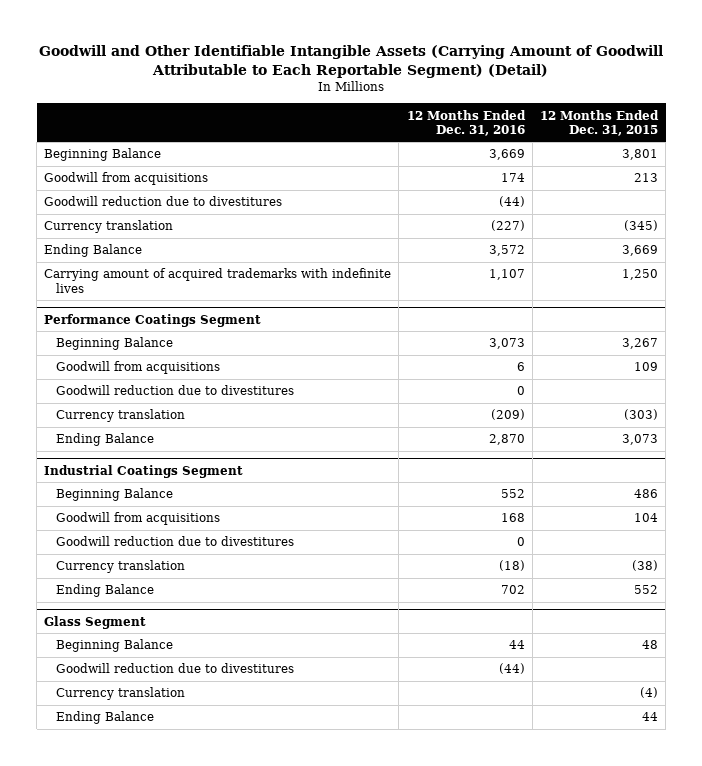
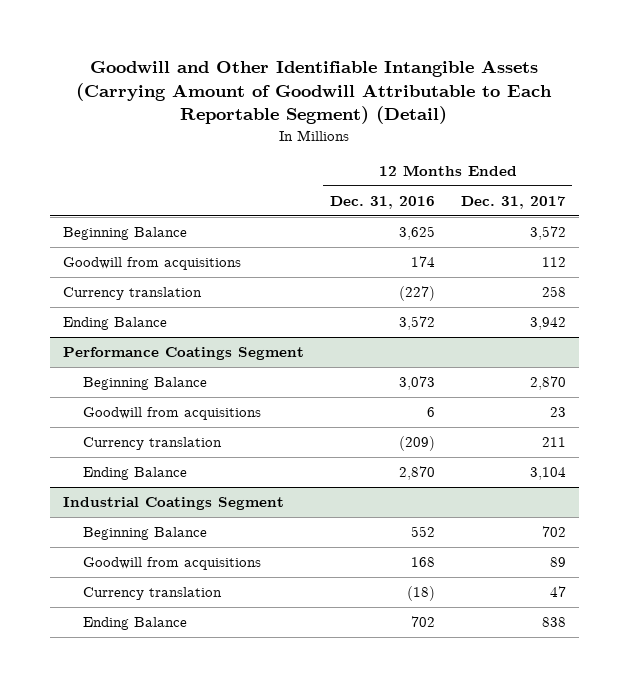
- | 12 Months Ended Dec. 31, 2016 | 12 Months Ended Dec. 31, 2015
+ | 12 Months Ended Dec. 31, 2016 | 12 Months Ended Dec. 31, 2017
- Beginning Balance | 3,669 | 3,801
+ Beginning Balance | 3,625 | 3,572
- Goodwill reduction due to divestitures | (44) |
- Carrying amount of acquired trademarks with indefinite lives | 1,107 | 1,250
@ Performance Coatings Segment
- Goodwill reduction due to divestitures | 0 |
@ Industrial Coatings Segment
- Goodwill reduction due to divestitures | 0 |
- Glass Segment
- Beginning Balance | 44 | 48
- Goodwill reduction due to divestitures | (44) |
- Currency translation | | (4)
- Ending Balance | | 44

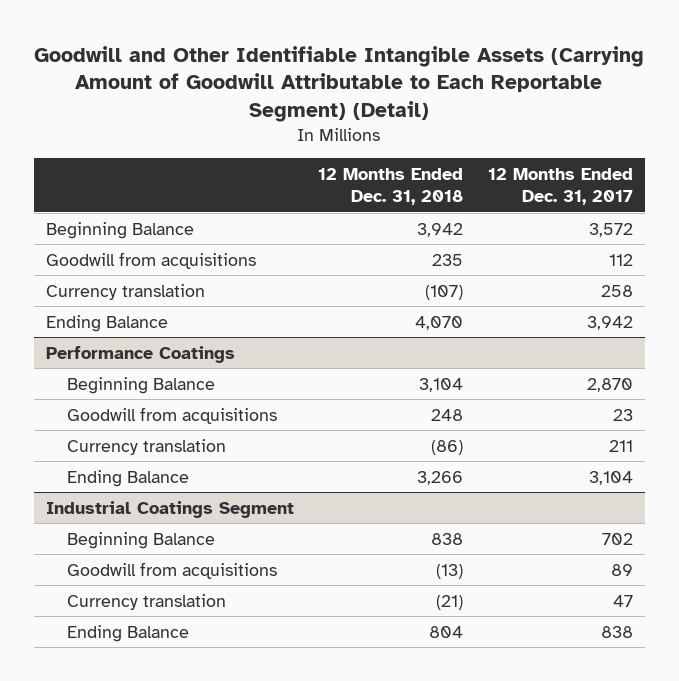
- | 12 Months Ended Dec. 31, 2016 | 12 Months Ended Dec. 31, 2017
+ | 12 Months Ended Dec. 31, 2018 | 12 Months Ended Dec. 31, 2017
- Performance Coatings Segment
+ Performance Coatings

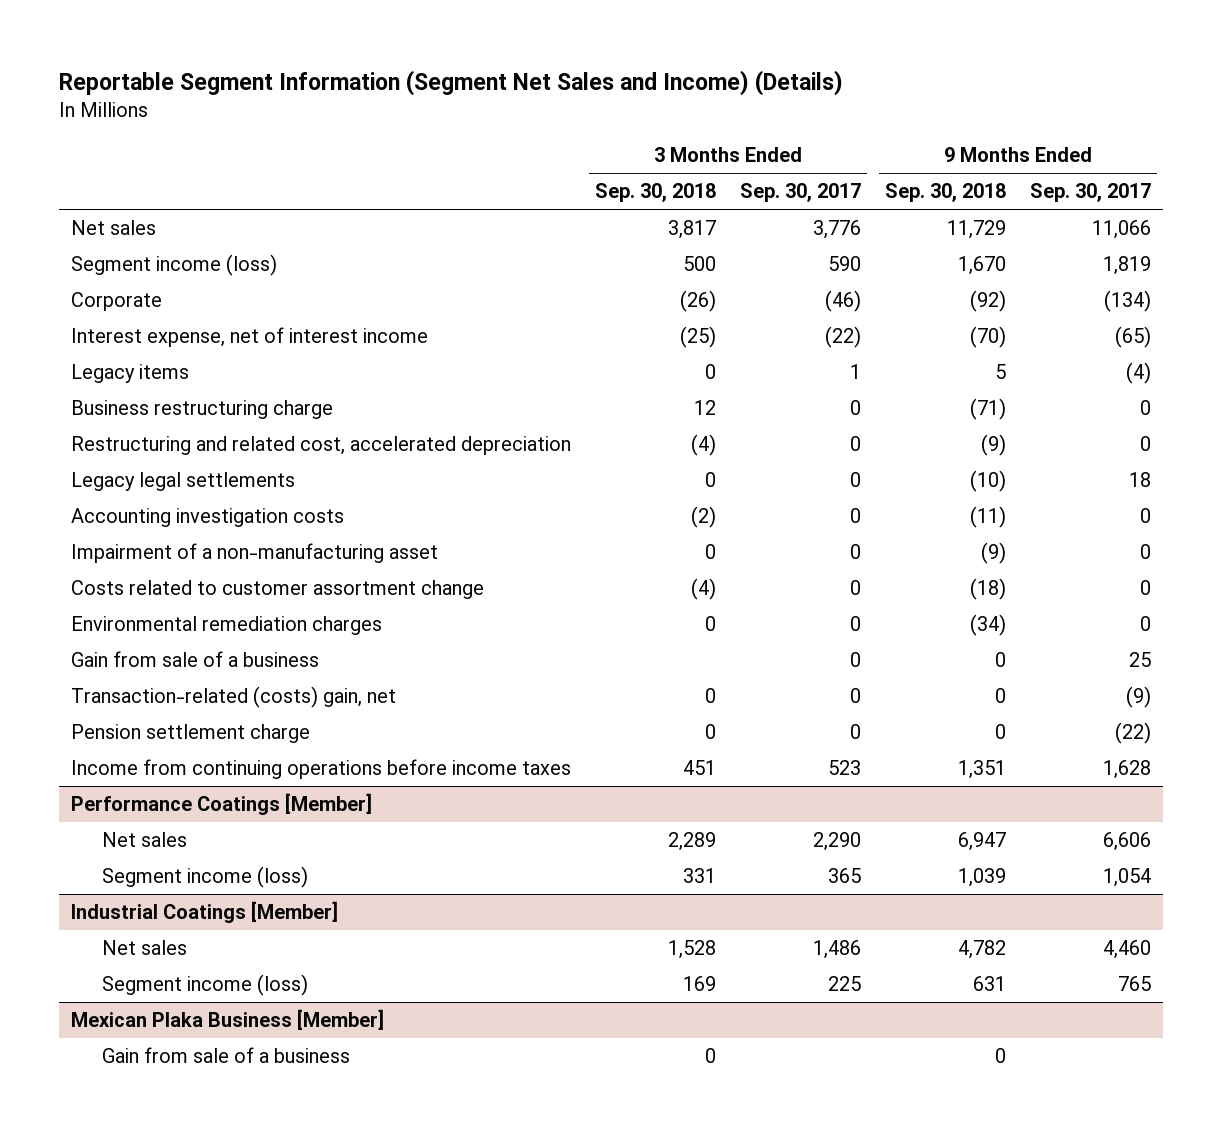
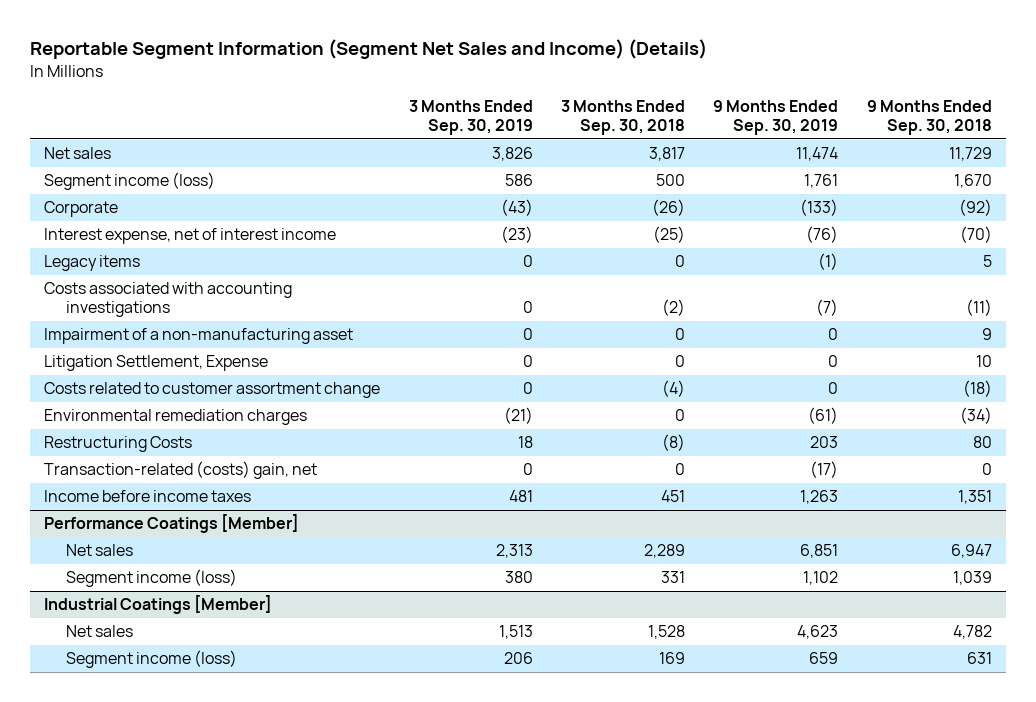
- | 3 Months Ended Sep. 30, 2018 | 3 Months Ended Sep. 30, 2017 | 9 Months Ended Sep. 30, 2018 | 9 Months Ended Sep. 30, 2017
+ | 3 Months Ended Sep. 30, 2019 | 3 Months Ended Sep. 30, 2018 | 9 Months Ended Sep. 30, 2019 | 9 Months Ended Sep. 30, 2018
- Business restructuring charge | 12 | 0 | (71) | 0
- Restructuring and related cost, accelerated depreciation | (4) | 0 | (9) | 0
- Legacy legal settlements | 0 | 0 | (10) | 18
- Accounting investigation costs | (2) | 0 | (11) | 0
- Impairment of a non-manufacturing asset | 0 | 0 | (9) | 0
+ Costs associated with accounting investigations | 0 | (2) | (7) | (11)
+ Impairment of a non-manufacturing asset | 0 | 0 | 0 | 9
+ Litigation Settlement, Expense | 0 | 0 | 0 | 10
- Gain from sale of a business | | 0 | 0 | 25
+ Restructuring Costs | 18 | (8) | 203 | 80
- Pension settlement charge | 0 | 0 | 0 | (22)
- Income from continuing operations before income taxes | 451 | 523 | 1,351 | 1,628
+ Income before income taxes | 481 | 451 | 1,263 | 1,351
- Mexican Plaka Business [Member]
- Gain from sale of a business | 0 | | 0 |

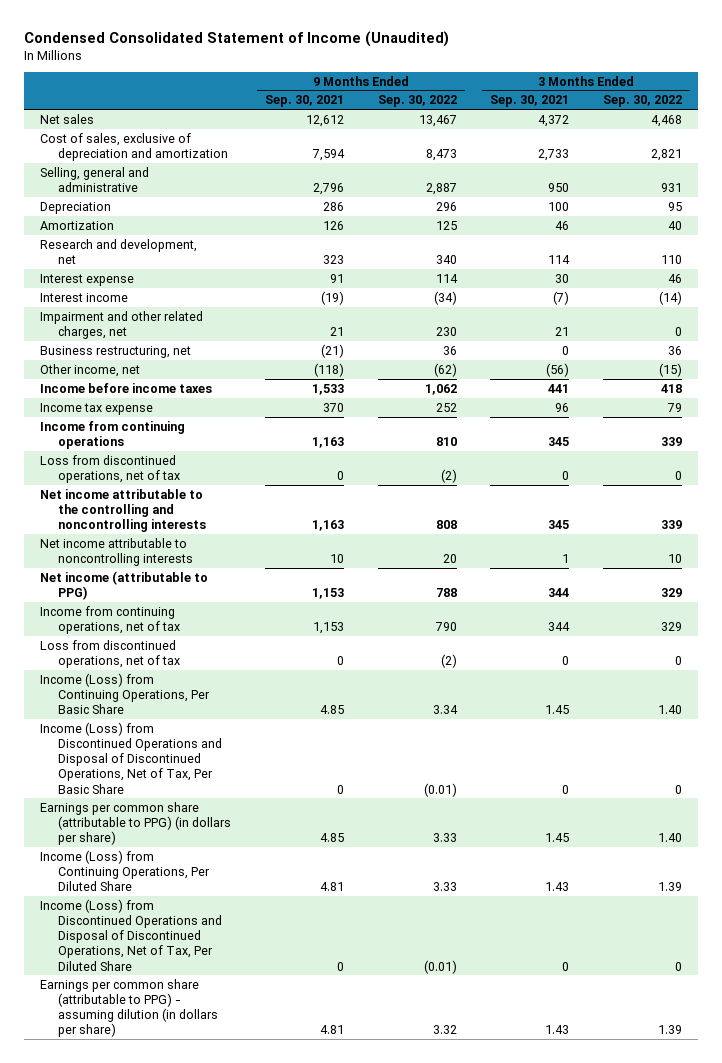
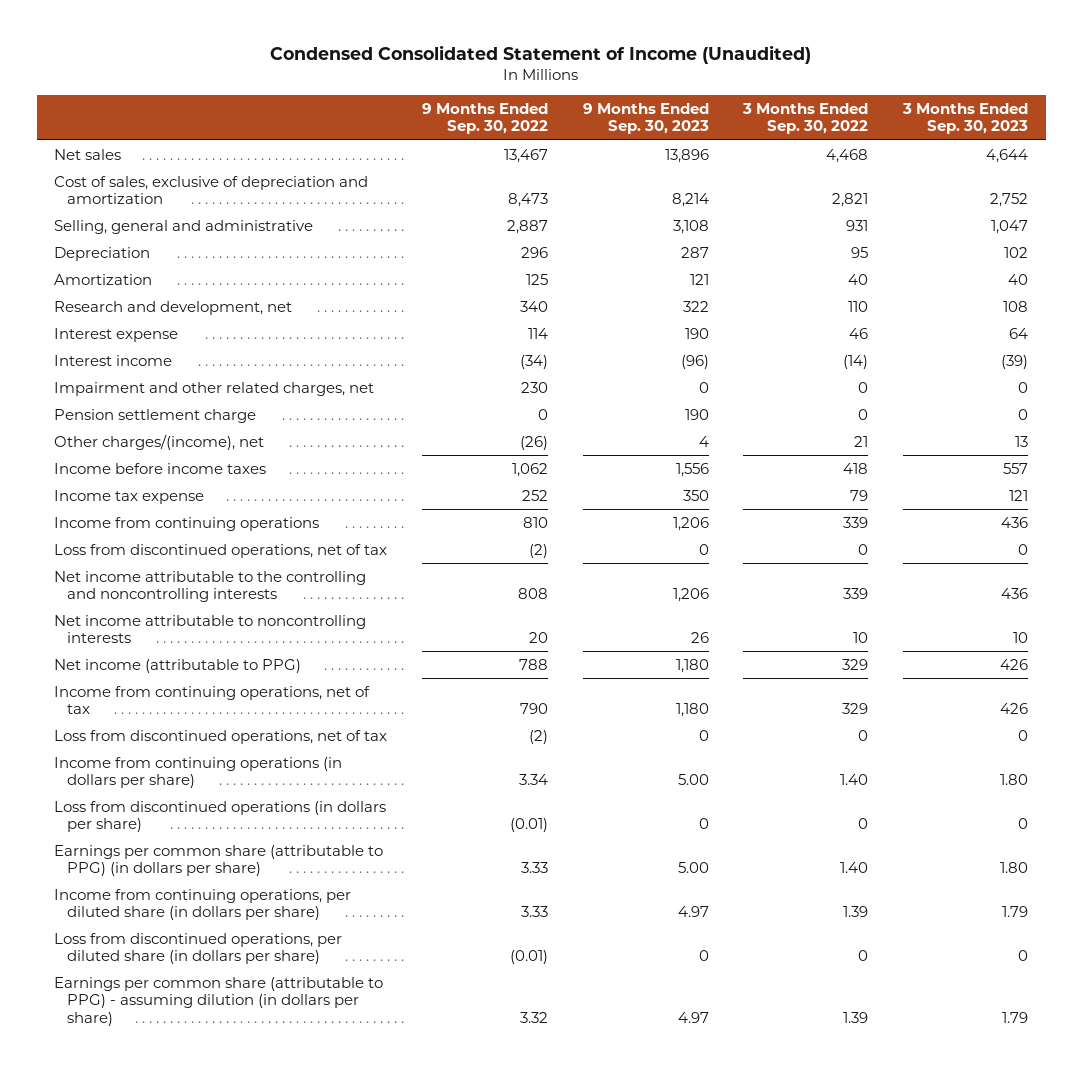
- | 9 Months Ended Sep. 30, 2021 | 9 Months Ended Sep. 30, 2022 | 3 Months Ended Sep. 30, 2021 | 3 Months Ended Sep. 30, 2022
+ | 9 Months Ended Sep. 30, 2022 | 9 Months Ended Sep. 30, 2023 | 3 Months Ended Sep. 30, 2022 | 3 Months Ended Sep. 30, 2023
- Business restructuring, net | (21) | 36 | 0 | 36
- Other income, net | (118) | (62) | (56) | (15)
+ Pension settlement charge | 0 | 190 | 0 | 0
+ Other charges/(income), net | (26) | 4 | 21 | 13
- Income (Loss) from Continuing Operations, Per Basic Share | 4.85 | 3.34 | 1.45 | 1.40
- Income (Loss) from Discontinued Operations and Disposal of Discontinued Operations, Net of Tax, Per Basic Share | 0 | (0.01) | 0 | 0
+ Income from continuing operations (in dollars per share) | 3.34 | 5.00 | 1.40 | 1.80
+ Loss from discontinued operations (in dollars per share) | (0.01) | 0 | 0 | 0
- Income (Loss) from Continuing Operations, Per Diluted Share | 4.81 | 3.33 | 1.43 | 1.39
- Income (Loss) from Discontinued Operations and Disposal of Discontinued Operations, Net of Tax, Per Diluted Share | 0 | (0.01) | 0 | 0
+ Income from continuing operations, per diluted share (in dollars per share) | 3.33 | 4.97 | 1.39 | 1.79
+ Loss from discontinued operations, per diluted share (in dollars per share) | (0.01) | 0 | 0 | 0

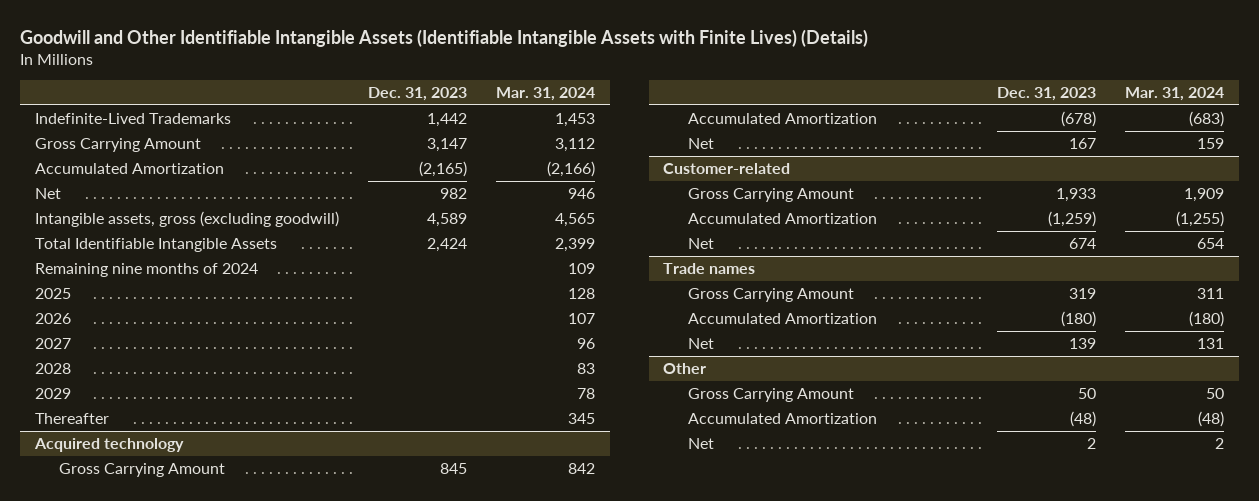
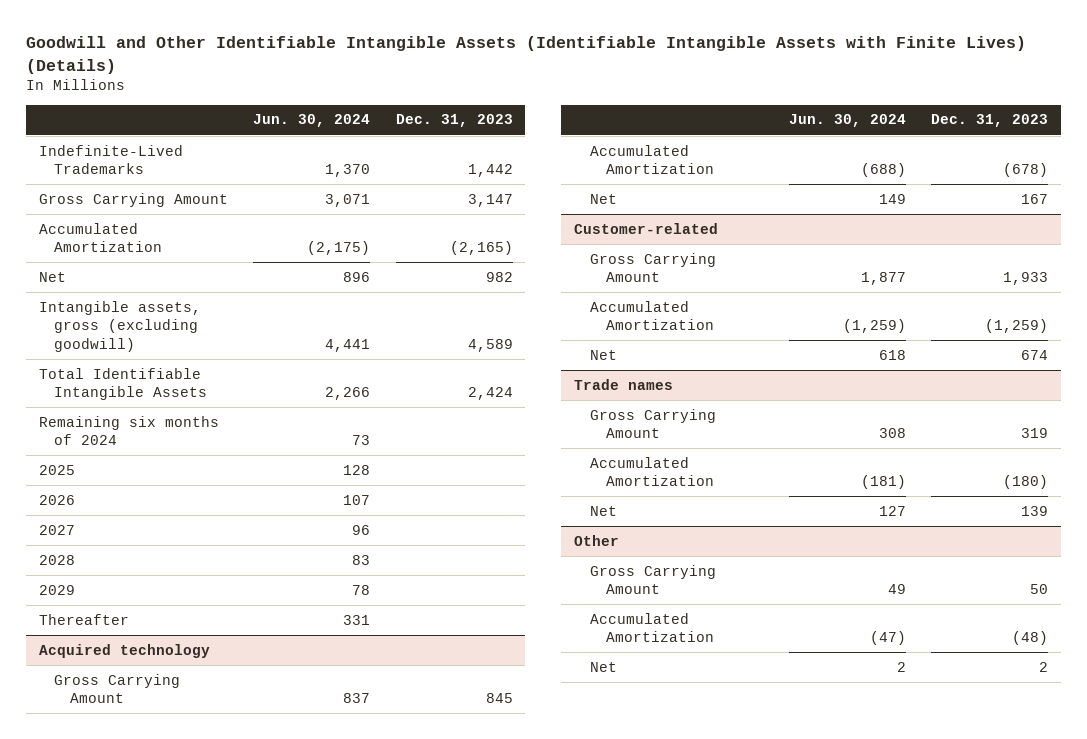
- | Dec. 31, 2023 | Mar. 31, 2024
+ | Jun. 30, 2024 | Dec. 31, 2023
- Remaining nine months of 2024 | | 109
+ Remaining six months of 2024 | 73 |

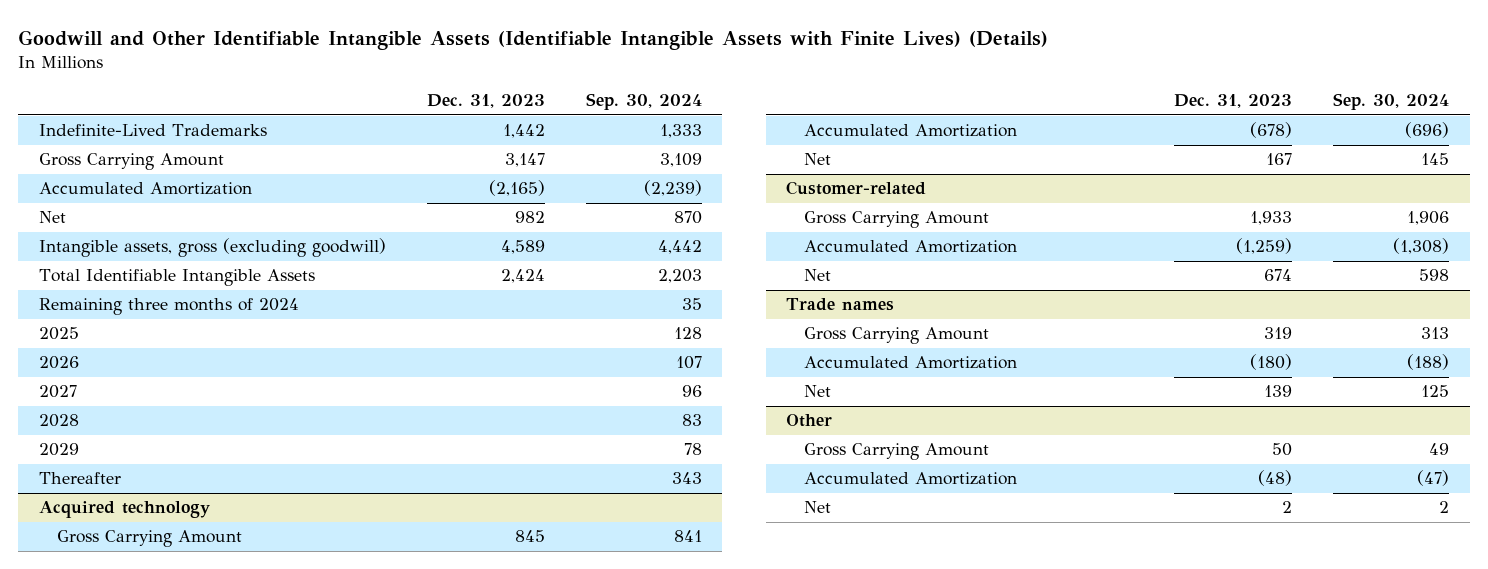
- | Jun. 30, 2024 | Dec. 31, 2023
+ | Dec. 31, 2023 | Sep. 30, 2024
- Remaining six months of 2024 | 73 |
+ Remaining three months of 2024 | | 35

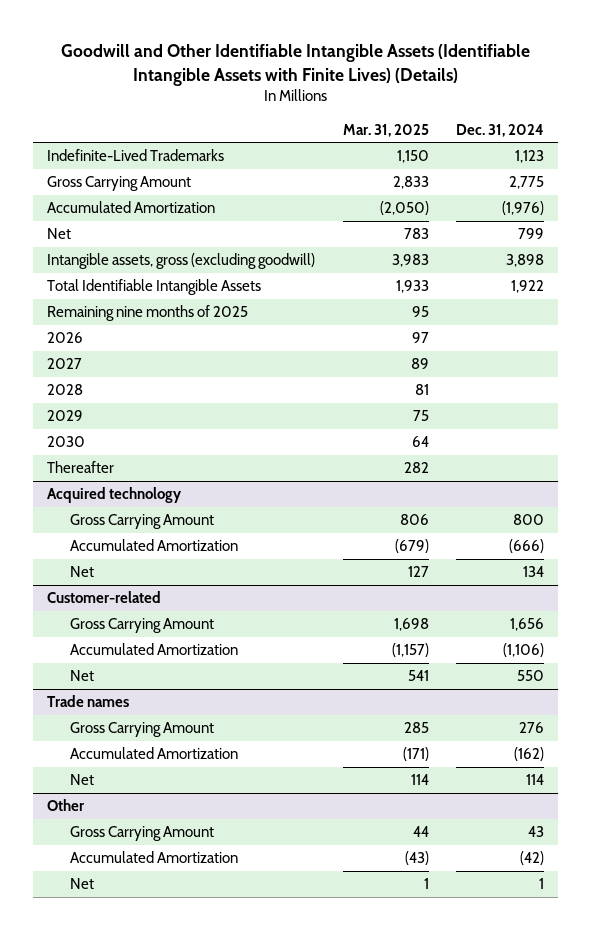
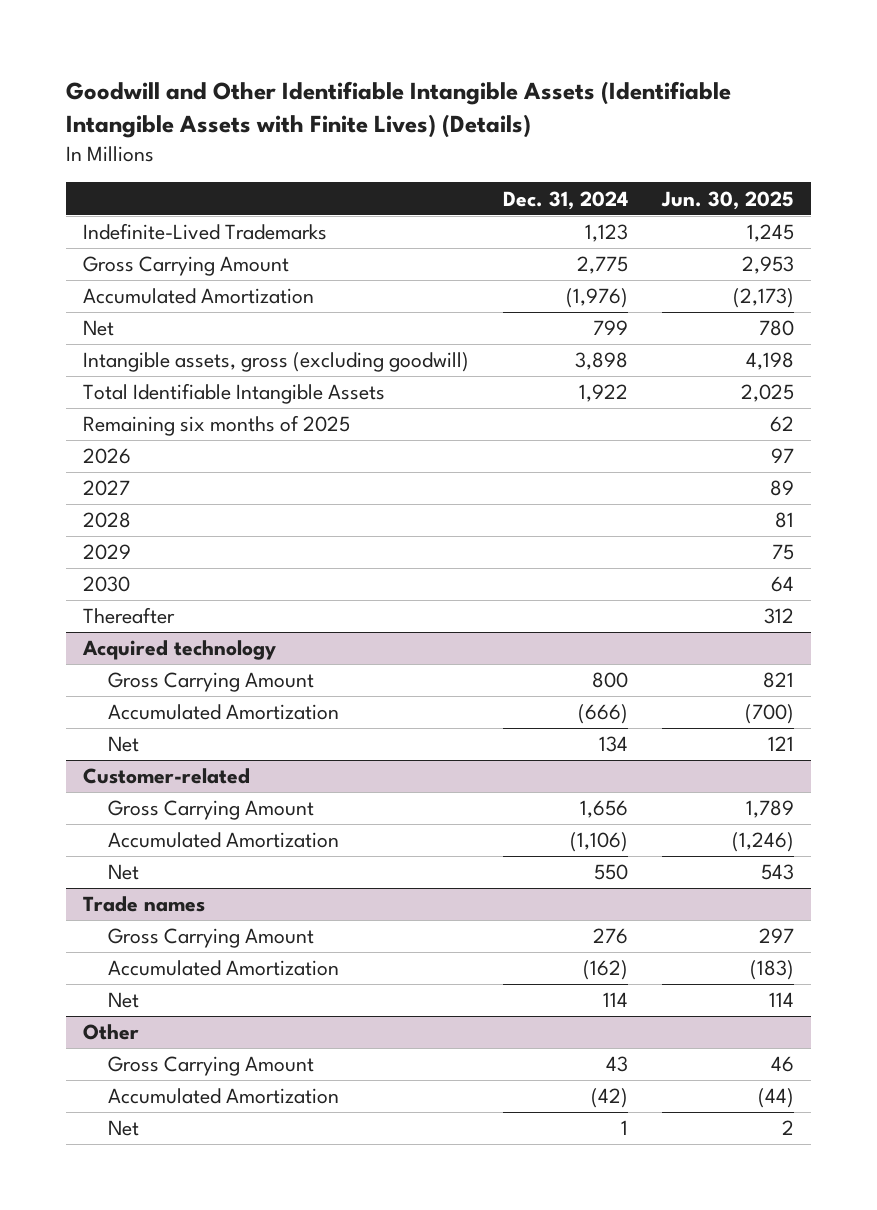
- | Mar. 31, 2025 | Dec. 31, 2024
+ | Dec. 31, 2024 | Jun. 30, 2025
- Remaining nine months of 2025 | 95 |
+ Remaining six months of 2025 | | 62

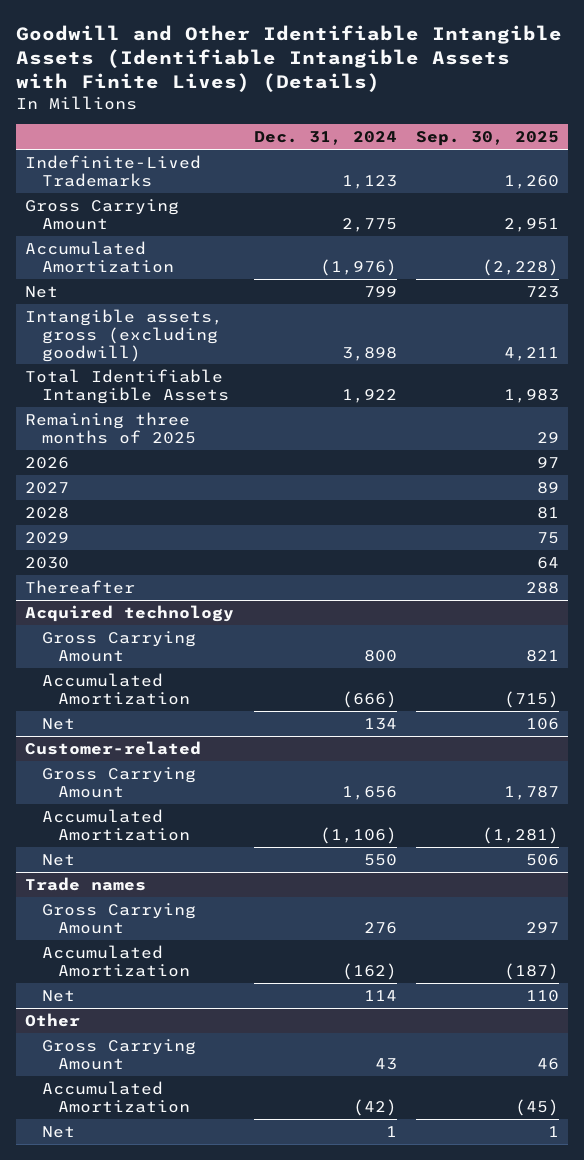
- | Dec. 31, 2024 | Jun. 30, 2025
+ | Dec. 31, 2024 | Sep. 30, 2025
- Remaining six months of 2025 | | 62
+ Remaining three months of 2025 | | 29

